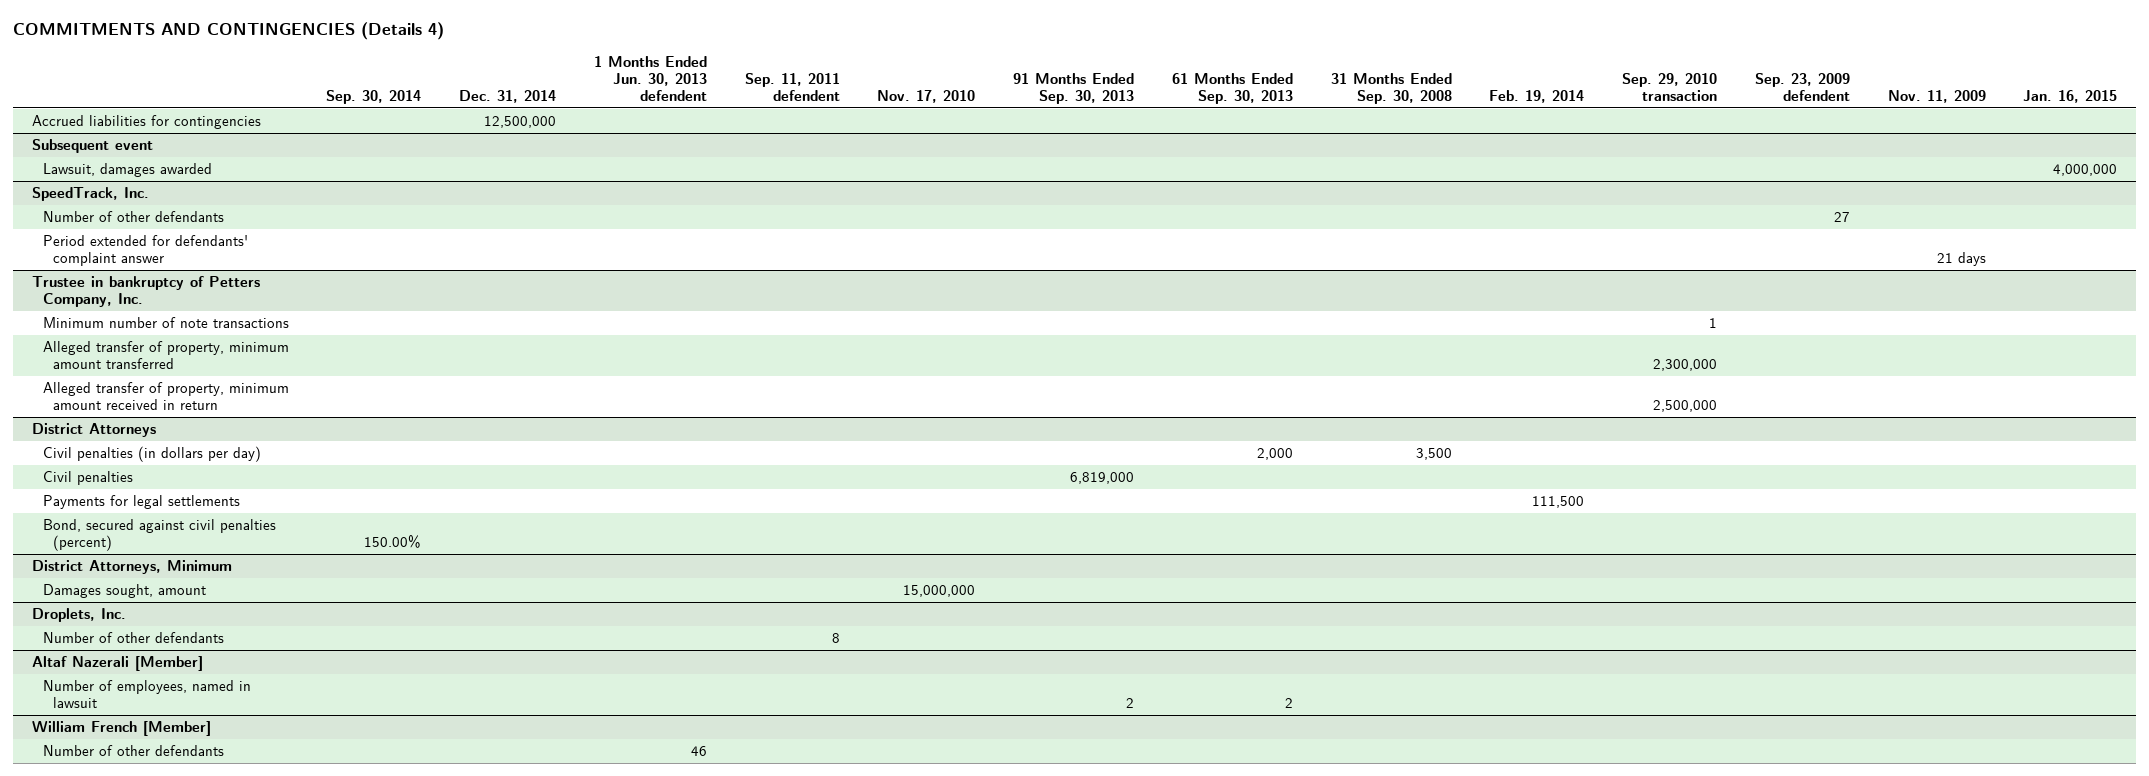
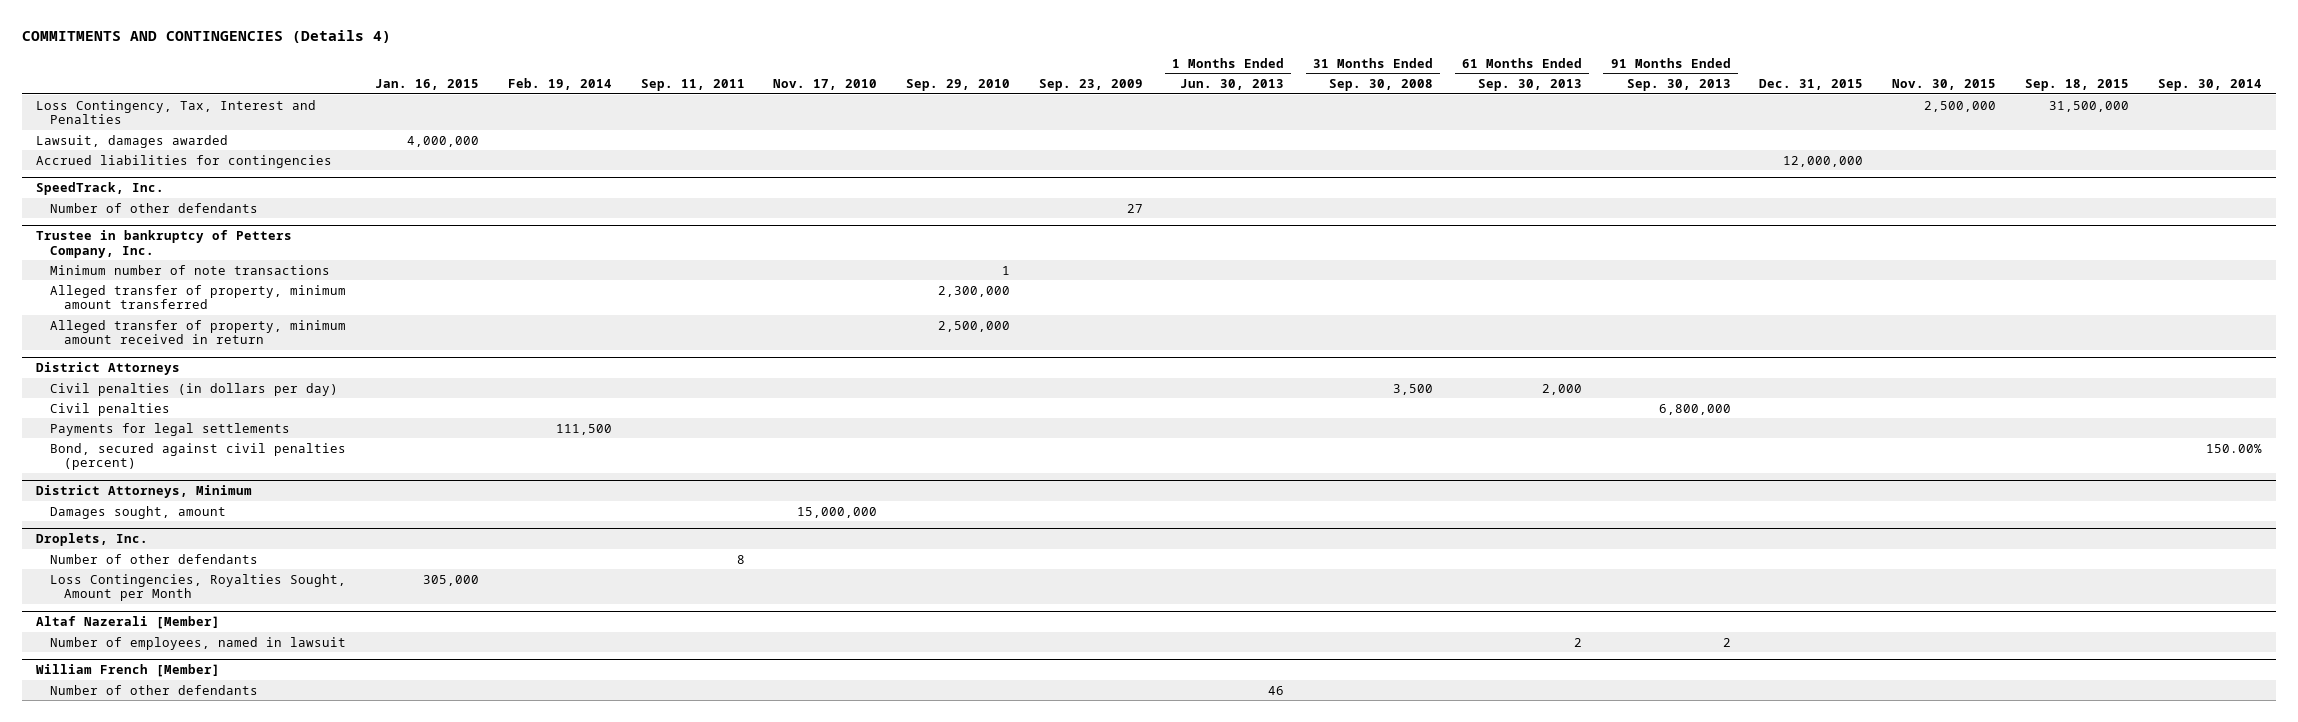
- | Sep. 30, 2014 | Dec. 31, 2014 | 1 Months Ended Jun. 30, 2013 defendent | Sep. 11, 2011 defendent | Nov. 17, 2010 | 91 Months Ended Sep. 30, 2013 | 61 Months Ended Sep. 30, 2013 | 31 Months Ended Sep. 30, 2008 | Feb. 19, 2014 | Sep. 29, 2010 transaction | Sep. 23, 2009 defendent | Nov. 11, 2009 | Jan. 16, 2015
+ | Jan. 16, 2015 | Feb. 19, 2014 | Sep. 11, 2011 | Nov. 17, 2010 | Sep. 29, 2010 | Sep. 23, 2009 | 1 Months Ended Jun. 30, 2013 | 31 Months Ended Sep. 30, 2008 | 61 Months Ended Sep. 30, 2013 | 91 Months Ended Sep. 30, 2013 | Dec. 31, 2015 | Nov. 30, 2015 | Sep. 18, 2015 | Sep. 30, 2014
+ Loss Contingency, Tax, Interest and Penalties | | | | | | | | | | | | 2,500,000 | 31,500,000 |
+ Lawsuit, damages awarded | 4,000,000 | | | | | | | | | | | | |
- Subsequent event
- Lawsuit, damages awarded | | | | | | | | | | | | | 4,000,000
@ SpeedTrack, Inc.
- Period extended for defendants' complaint answer | | | | | | | | | | | | 21 days |
@ District Attorneys
- Civil penalties | | | | | | 6,819,000 | | | | | | |
+ Civil penalties | | | | | | | | | | 6,800,000 | | | |
@ Droplets, Inc.
+ Loss Contingencies, Royalties Sought, Amount per Month | 305,000 | | | | | | | | | | | | |

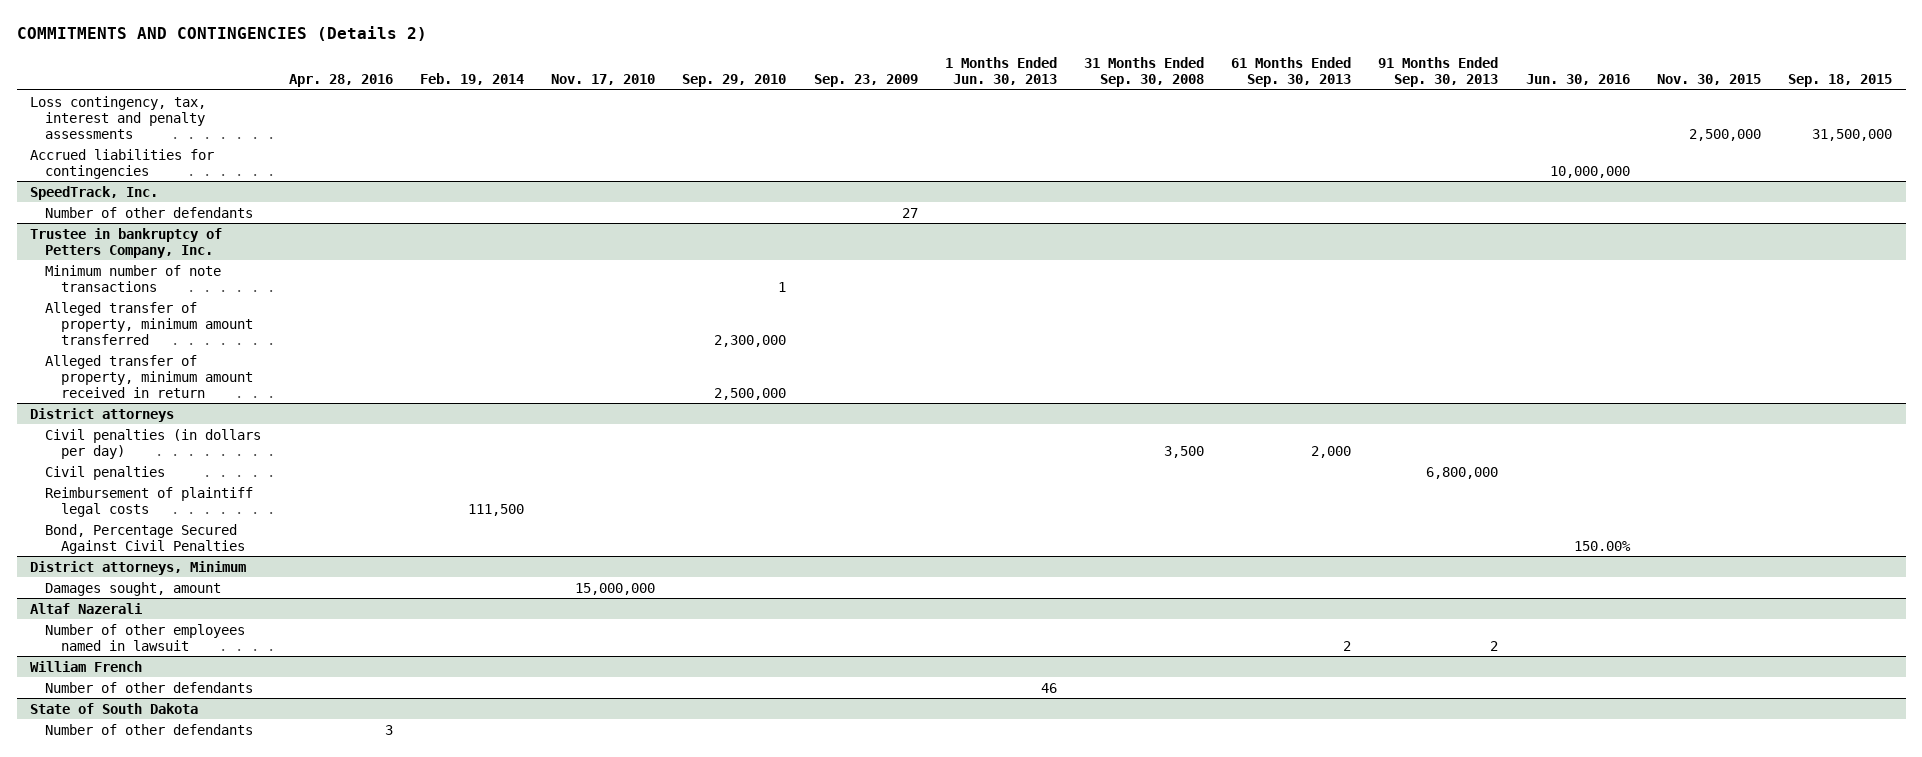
- COMMITMENTS AND CONTINGENCIES (Details 4)
+ COMMITMENTS AND CONTINGENCIES (Details 2)
- | Jan. 16, 2015 | Feb. 19, 2014 | Sep. 11, 2011 | Nov. 17, 2010 | Sep. 29, 2010 | Sep. 23, 2009 | 1 Months Ended Jun. 30, 2013 | 31 Months Ended Sep. 30, 2008 | 61 Months Ended Sep. 30, 2013 | 91 Months Ended Sep. 30, 2013 | Dec. 31, 2015 | Nov. 30, 2015 | Sep. 18, 2015 | Sep. 30, 2014
+ | Apr. 28, 2016 | Feb. 19, 2014 | Nov. 17, 2010 | Sep. 29, 2010 | Sep. 23, 2009 | 1 Months Ended Jun. 30, 2013 | 31 Months Ended Sep. 30, 2008 | 61 Months Ended Sep. 30, 2013 | 91 Months Ended Sep. 30, 2013 | Jun. 30, 2016 | Nov. 30, 2015 | Sep. 18, 2015
- Loss Contingency, Tax, Interest and Penalties | | | | | | | | | | | | 2,500,000 | 31,500,000 |
- Lawsuit, damages awarded | 4,000,000 | | | | | | | | | | | | |
+ Loss contingency, tax, interest and penalty assessments | | | | | | | | | | | 2,500,000 | 31,500,000
- District Attorneys
+ District attorneys
- Payments for legal settlements | | 111,500 | | | | | | | | | | | |
- Bond, secured against civil penalties (percent) | | | | | | | | | | | | | | 150.00%
- District Attorneys, Minimum
+ Reimbursement of plaintiff legal costs | | 111,500 | | | | | | | | | |
+ Bond, Percentage Secured Against Civil Penalties | | | | | | | | | | 150.00% | |
+ District attorneys, Minimum
- Droplets, Inc.
- Number of other defendants | | | 8 | | | | | | | | | | |
- Loss Contingencies, Royalties Sought, Amount per Month | 305,000 | | | | | | | | | | | | |
- Altaf Nazerali [Member]
- Number of employees, named in lawsuit | | | | | | | | | 2 | 2 | | | |
- William French [Member]
+ Altaf Nazerali
+ Number of other employees named in lawsuit | | | | | | | | 2 | 2 | | |
+ William French
+ State of South Dakota
+ Number of other defendants | 3 | | | | | | | | | | |

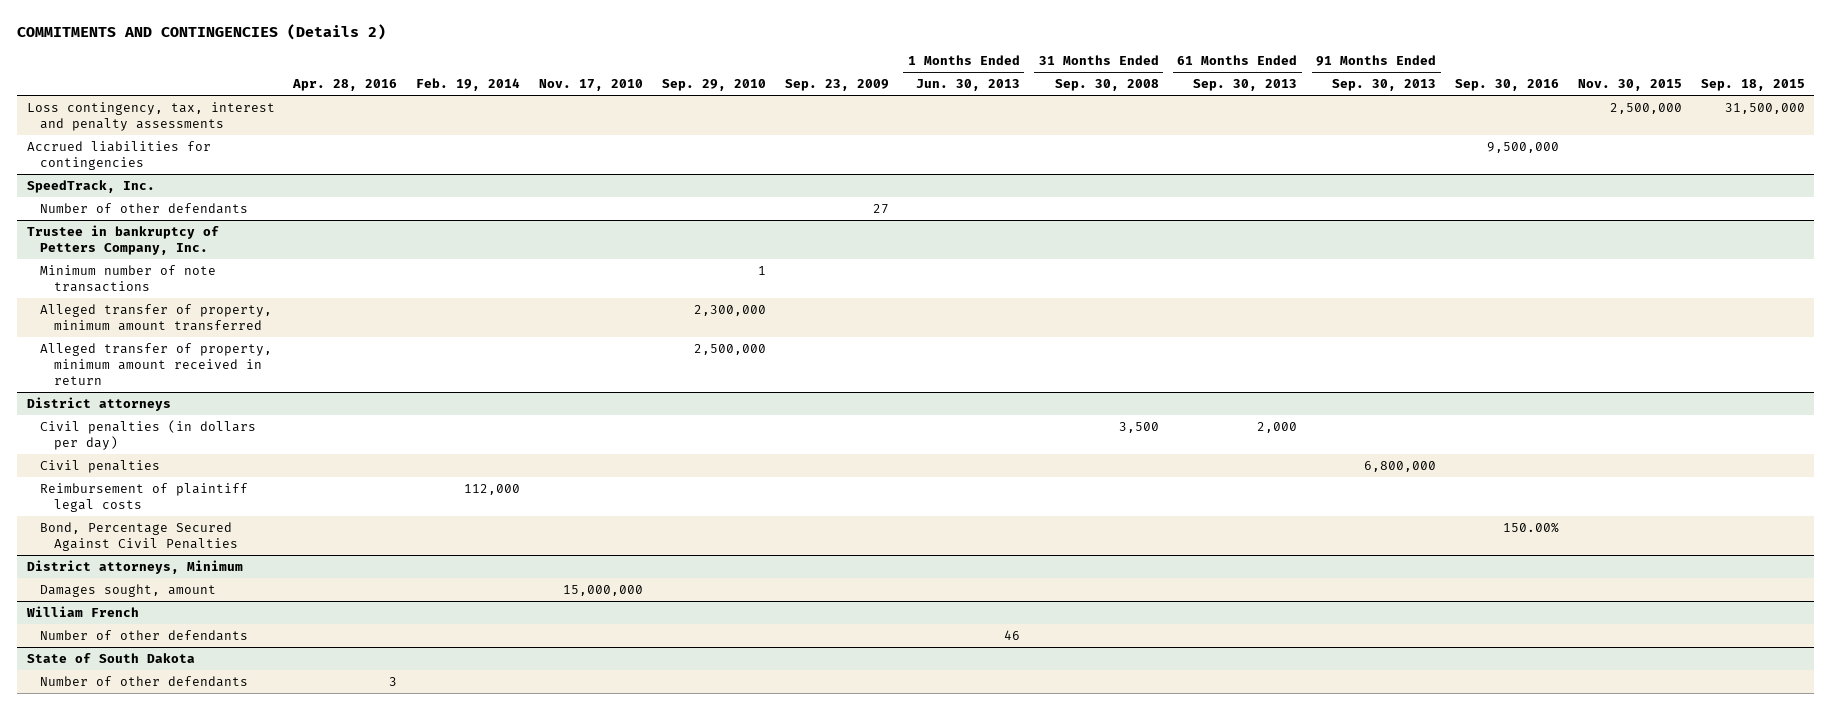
- | Apr. 28, 2016 | Feb. 19, 2014 | Nov. 17, 2010 | Sep. 29, 2010 | Sep. 23, 2009 | 1 Months Ended Jun. 30, 2013 | 31 Months Ended Sep. 30, 2008 | 61 Months Ended Sep. 30, 2013 | 91 Months Ended Sep. 30, 2013 | Jun. 30, 2016 | Nov. 30, 2015 | Sep. 18, 2015
+ | Apr. 28, 2016 | Feb. 19, 2014 | Nov. 17, 2010 | Sep. 29, 2010 | Sep. 23, 2009 | 1 Months Ended Jun. 30, 2013 | 31 Months Ended Sep. 30, 2008 | 61 Months Ended Sep. 30, 2013 | 91 Months Ended Sep. 30, 2013 | Sep. 30, 2016 | Nov. 30, 2015 | Sep. 18, 2015
@ District attorneys
- Reimbursement of plaintiff legal costs | | 111,500 | | | | | | | | | |
+ Reimbursement of plaintiff legal costs | | 112,000 | | | | | | | | | |
- Altaf Nazerali
- Number of other employees named in lawsuit | | | | | | | | 2 | 2 | | |

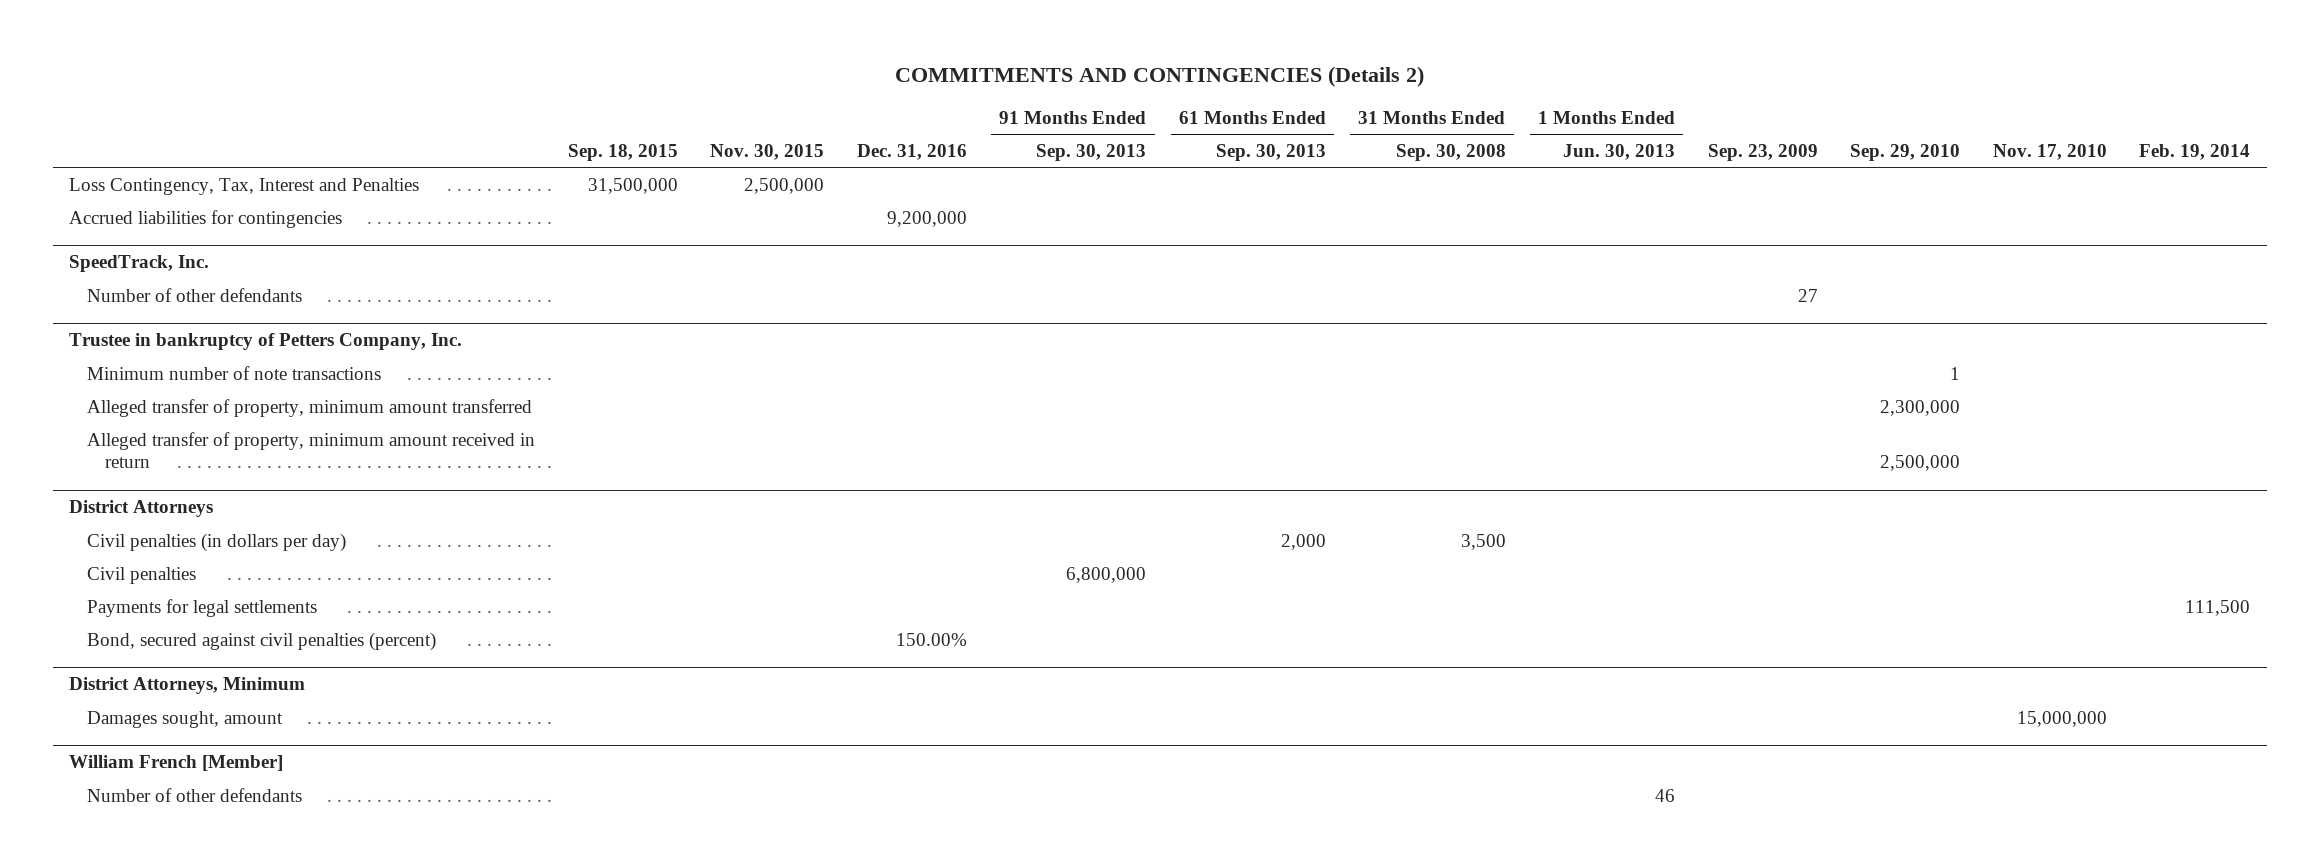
- | Apr. 28, 2016 | Feb. 19, 2014 | Nov. 17, 2010 | Sep. 29, 2010 | Sep. 23, 2009 | 1 Months Ended Jun. 30, 2013 | 31 Months Ended Sep. 30, 2008 | 61 Months Ended Sep. 30, 2013 | 91 Months Ended Sep. 30, 2013 | Sep. 30, 2016 | Nov. 30, 2015 | Sep. 18, 2015
+ | Sep. 18, 2015 | Nov. 30, 2015 | Dec. 31, 2016 | 91 Months Ended Sep. 30, 2013 | 61 Months Ended Sep. 30, 2013 | 31 Months Ended Sep. 30, 2008 | 1 Months Ended Jun. 30, 2013 | Sep. 23, 2009 | Sep. 29, 2010 | Nov. 17, 2010 | Feb. 19, 2014
- Loss contingency, tax, interest and penalty assessments | | | | | | | | | | | 2,500,000 | 31,500,000
+ Loss Contingency, Tax, Interest and Penalties | 31,500,000 | 2,500,000 | | | | | | | | |
- District attorneys
+ District Attorneys
- Reimbursement of plaintiff legal costs | | 112,000 | | | | | | | | | |
- Bond, Percentage Secured Against Civil Penalties | | | | | | | | | | 150.00% | |
- District attorneys, Minimum
+ Payments for legal settlements | | | | | | | | | | | 111,500
+ Bond, secured against civil penalties (percent) | | | 150.00% | | | | | | | |
+ District Attorneys, Minimum
- William French
+ William French [Member]
- State of South Dakota
- Number of other defendants | 3 | | | | | | | | | | |

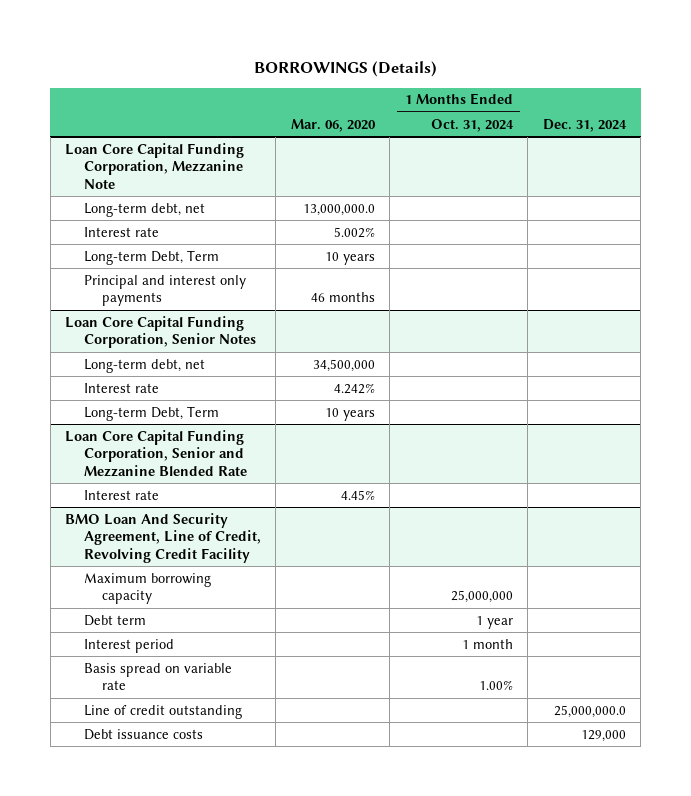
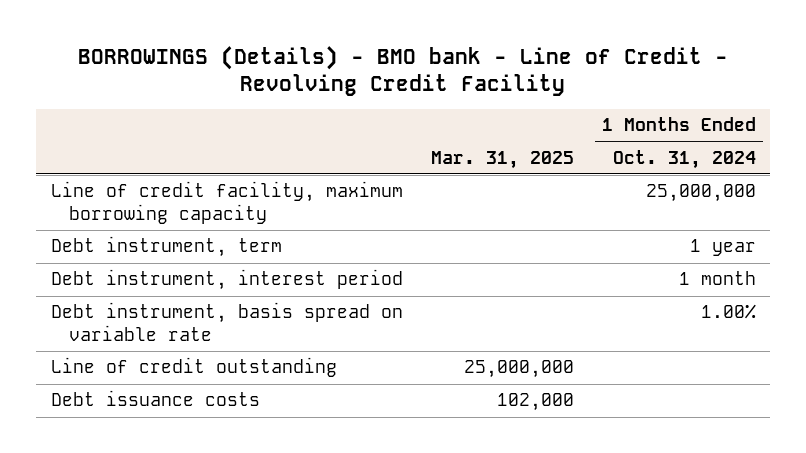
- BORROWINGS (Details)
+ BORROWINGS (Details) - BMO bank - Line of Credit - Revolving Credit Facility
- | Mar. 06, 2020 | 1 Months Ended Oct. 31, 2024 | Dec. 31, 2024
+ | Mar. 31, 2025 | 1 Months Ended Oct. 31, 2024
- Loan Core Capital Funding Corporation, Mezzanine Note
- Long-term debt, net | 13,000,000.0 | |
- Interest rate | 5.002% | |
- Long-term Debt, Term | 10 years | |
- Principal and interest only payments | 46 months | |
- Loan Core Capital Funding Corporation, Senior Notes
- Long-term debt, net | 34,500,000 | |
- Interest rate | 4.242% | |
- Long-term Debt, Term | 10 years | |
- Loan Core Capital Funding Corporation, Senior and Mezzanine Blended Rate
- Interest rate | 4.45% | |
- BMO Loan And Security Agreement, Line of Credit, Revolving Credit Facility
- Maximum borrowing capacity | | 25,000,000 |
- Debt term | | 1 year |
- Interest period | | 1 month |
- Basis spread on variable rate | | 1.00% |
- Line of credit outstanding | | | 25,000,000.0
- Debt issuance costs | | | 129,000
+ Line of credit facility, maximum borrowing capacity | | 25,000,000
+ Debt instrument, term | | 1 year
+ Debt instrument, interest period | | 1 month
+ Debt instrument, basis spread on variable rate | | 1.00%
+ Line of credit outstanding | 25,000,000 |
+ Debt issuance costs | 102,000 |

